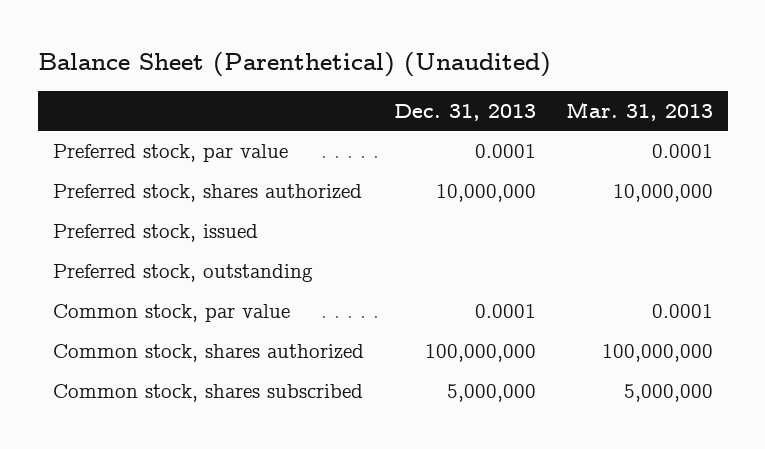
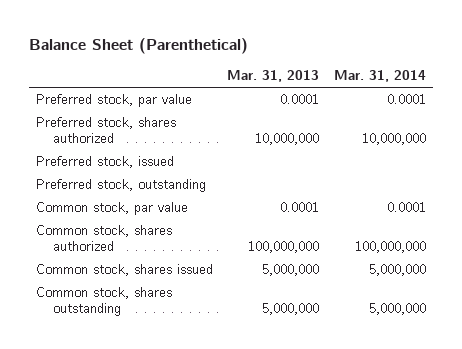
- Balance Sheet (Parenthetical) (Unaudited)
+ Balance Sheet (Parenthetical)
- | Dec. 31, 2013 | Mar. 31, 2013
+ | Mar. 31, 2013 | Mar. 31, 2014
- Common stock, shares subscribed | 5,000,000 | 5,000,000
+ Common stock, shares issued | 5,000,000 | 5,000,000
+ Common stock, shares outstanding | 5,000,000 | 5,000,000

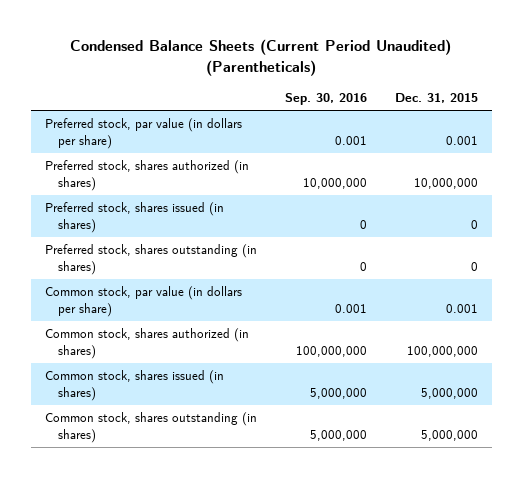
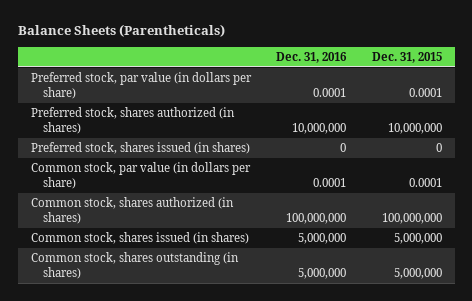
- Condensed Balance Sheets (Current Period Unaudited) (Parentheticals)
+ Balance Sheets (Parentheticals)
- | Sep. 30, 2016 | Dec. 31, 2015
+ | Dec. 31, 2016 | Dec. 31, 2015
- Preferred stock, par value (in dollars per share) | 0.001 | 0.001
+ Preferred stock, par value (in dollars per share) | 0.0001 | 0.0001
- Preferred stock, shares outstanding (in shares) | 0 | 0
- Common stock, par value (in dollars per share) | 0.001 | 0.001
+ Common stock, par value (in dollars per share) | 0.0001 | 0.0001

